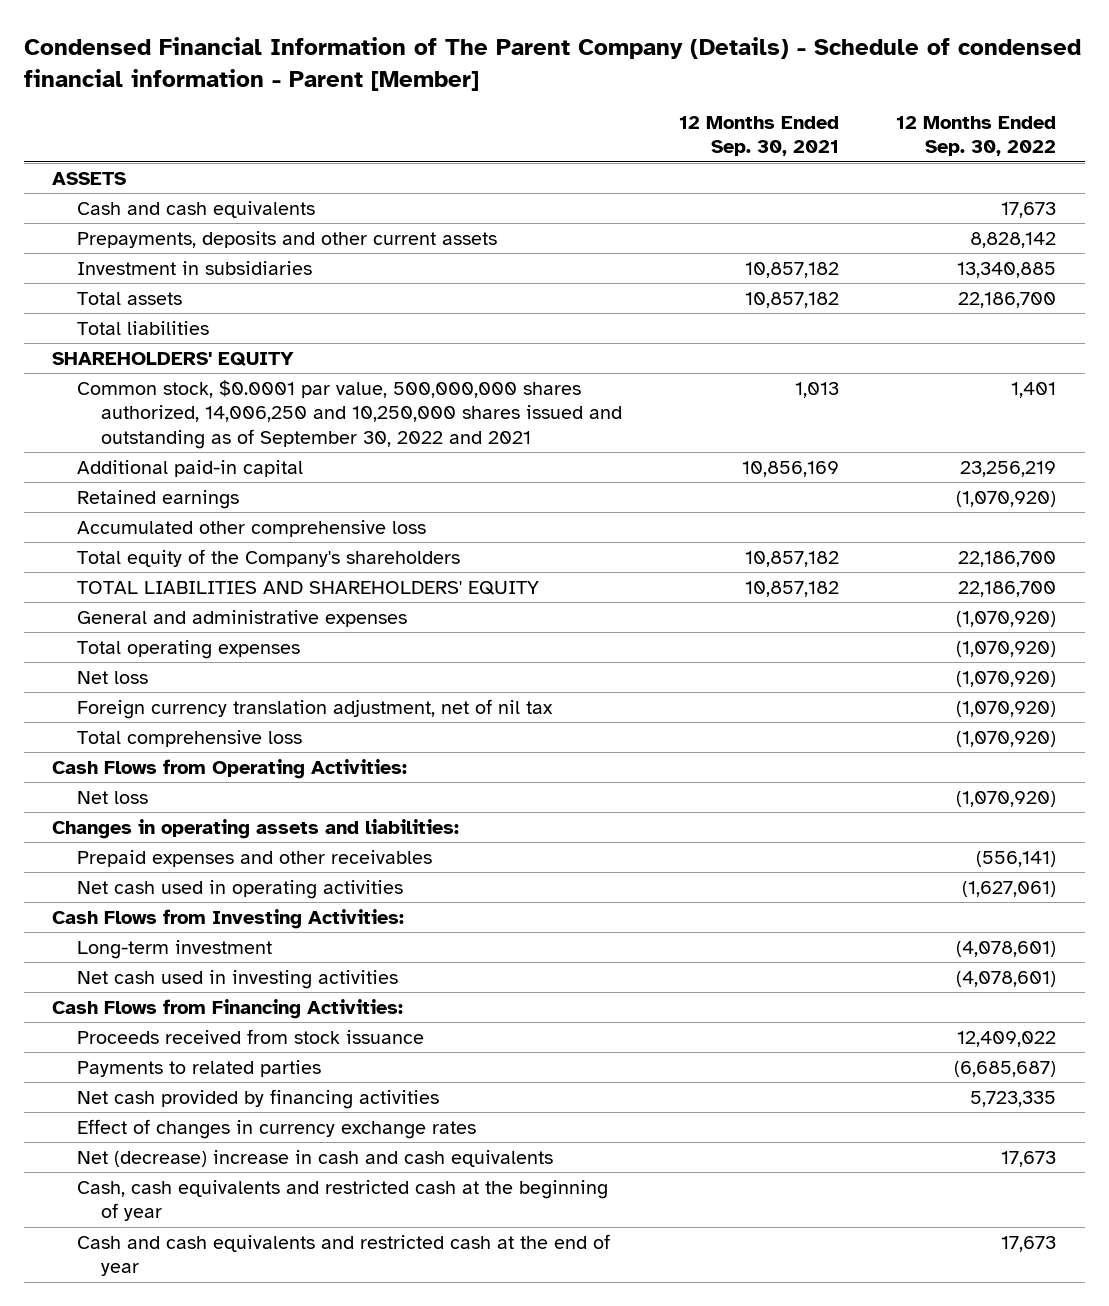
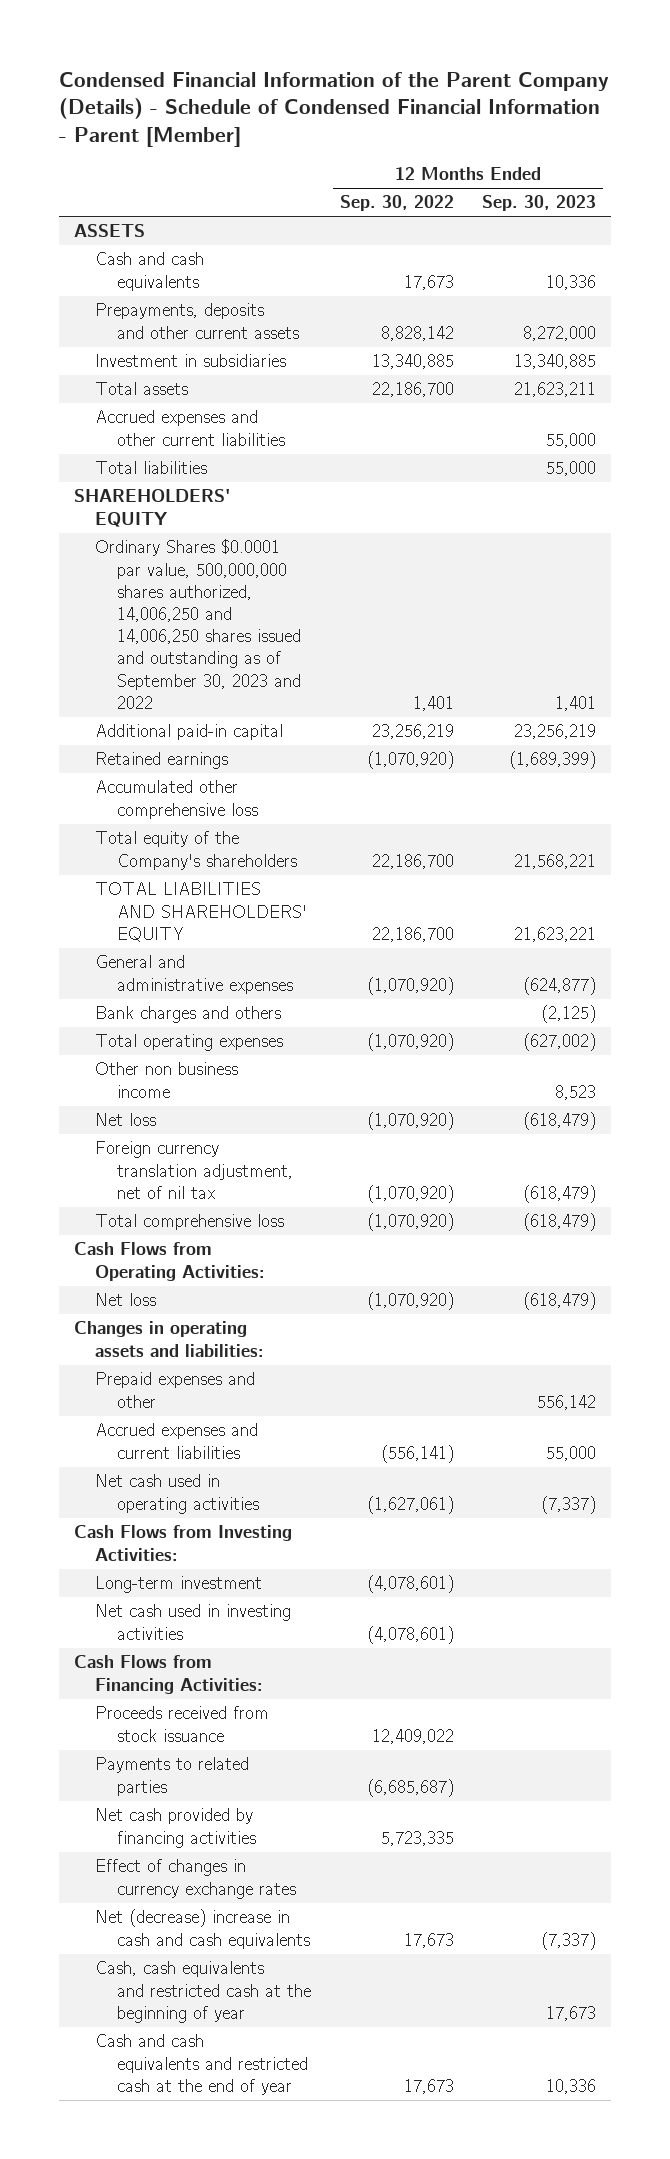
- Condensed Financial Information of The Parent Company (Details) - Schedule of condensed financial information - Parent [Member]
+ Condensed Financial Information of the Parent Company (Details) - Schedule of Condensed Financial Information - Parent [Member]
- | 12 Months Ended Sep. 30, 2021 | 12 Months Ended Sep. 30, 2022
+ | 12 Months Ended Sep. 30, 2022 | 12 Months Ended Sep. 30, 2023
+ Accrued expenses and other current liabilities | | 55,000
- Common stock, $0.0001 par value, 500,000,000 shares authorized, 14,006,250 and 10,250,000 shares issued and outstanding as of September 30, 2022 and 2021 | 1,013 | 1,401
+ Ordinary Shares $0.0001 par value, 500,000,000 shares authorized, 14,006,250 and 14,006,250 shares issued and outstanding as of September 30, 2023 and 2022 | 1,401 | 1,401
+ Bank charges and others | | (2,125)
+ Other non business income | | 8,523
- Prepaid expenses and other receivables | | (556,141)
+ Prepaid expenses and other | | 556,142
+ Accrued expenses and current liabilities | (556,141) | 55,000

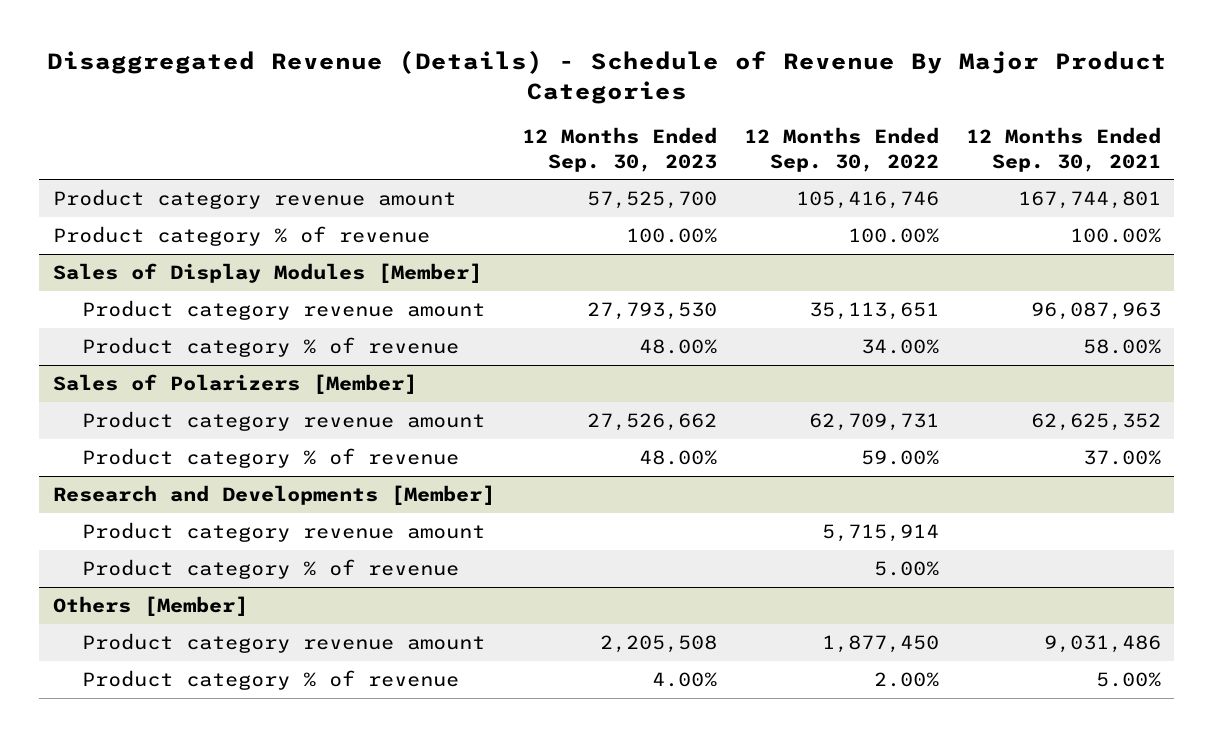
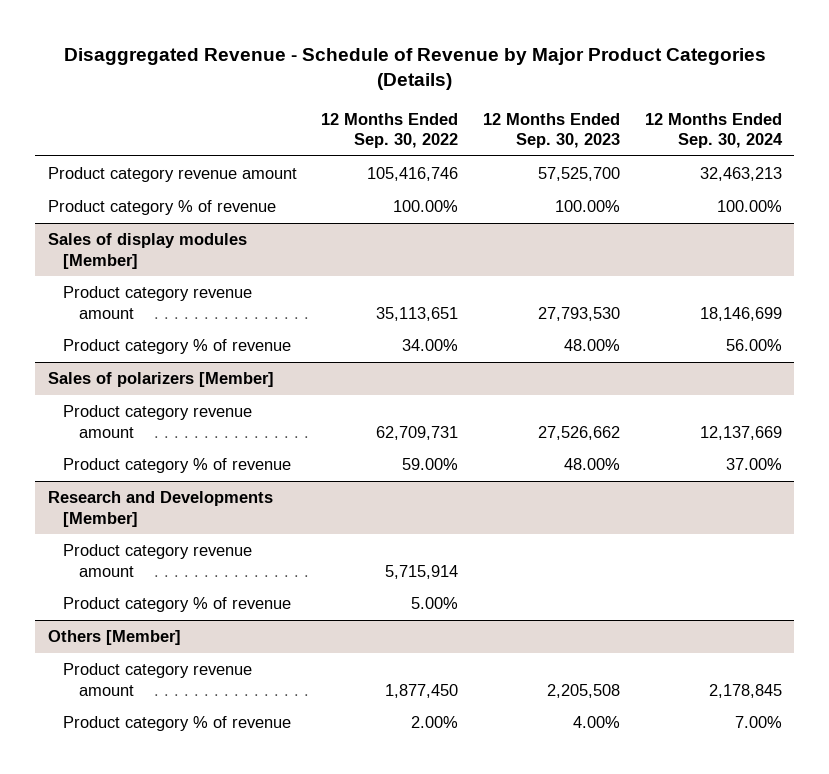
- Disaggregated Revenue (Details) - Schedule of Revenue By Major Product Categories
+ Disaggregated Revenue - Schedule of Revenue by Major Product Categories (Details)
- | 12 Months Ended Sep. 30, 2023 | 12 Months Ended Sep. 30, 2022 | 12 Months Ended Sep. 30, 2021
+ | 12 Months Ended Sep. 30, 2022 | 12 Months Ended Sep. 30, 2023 | 12 Months Ended Sep. 30, 2024
- Sales of Display Modules [Member]
+ Sales of display modules [Member]
- Sales of Polarizers [Member]
+ Sales of polarizers [Member]

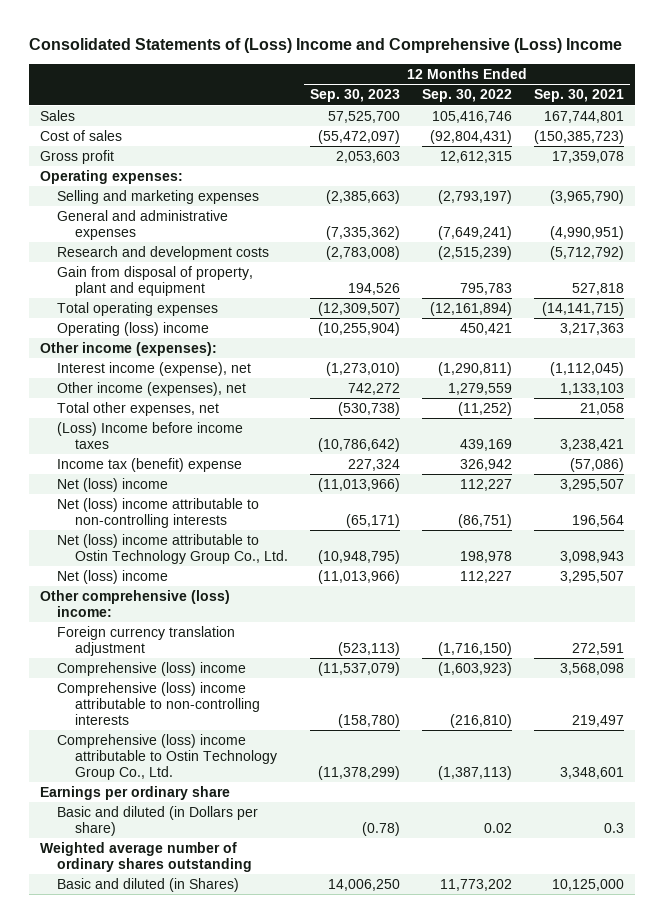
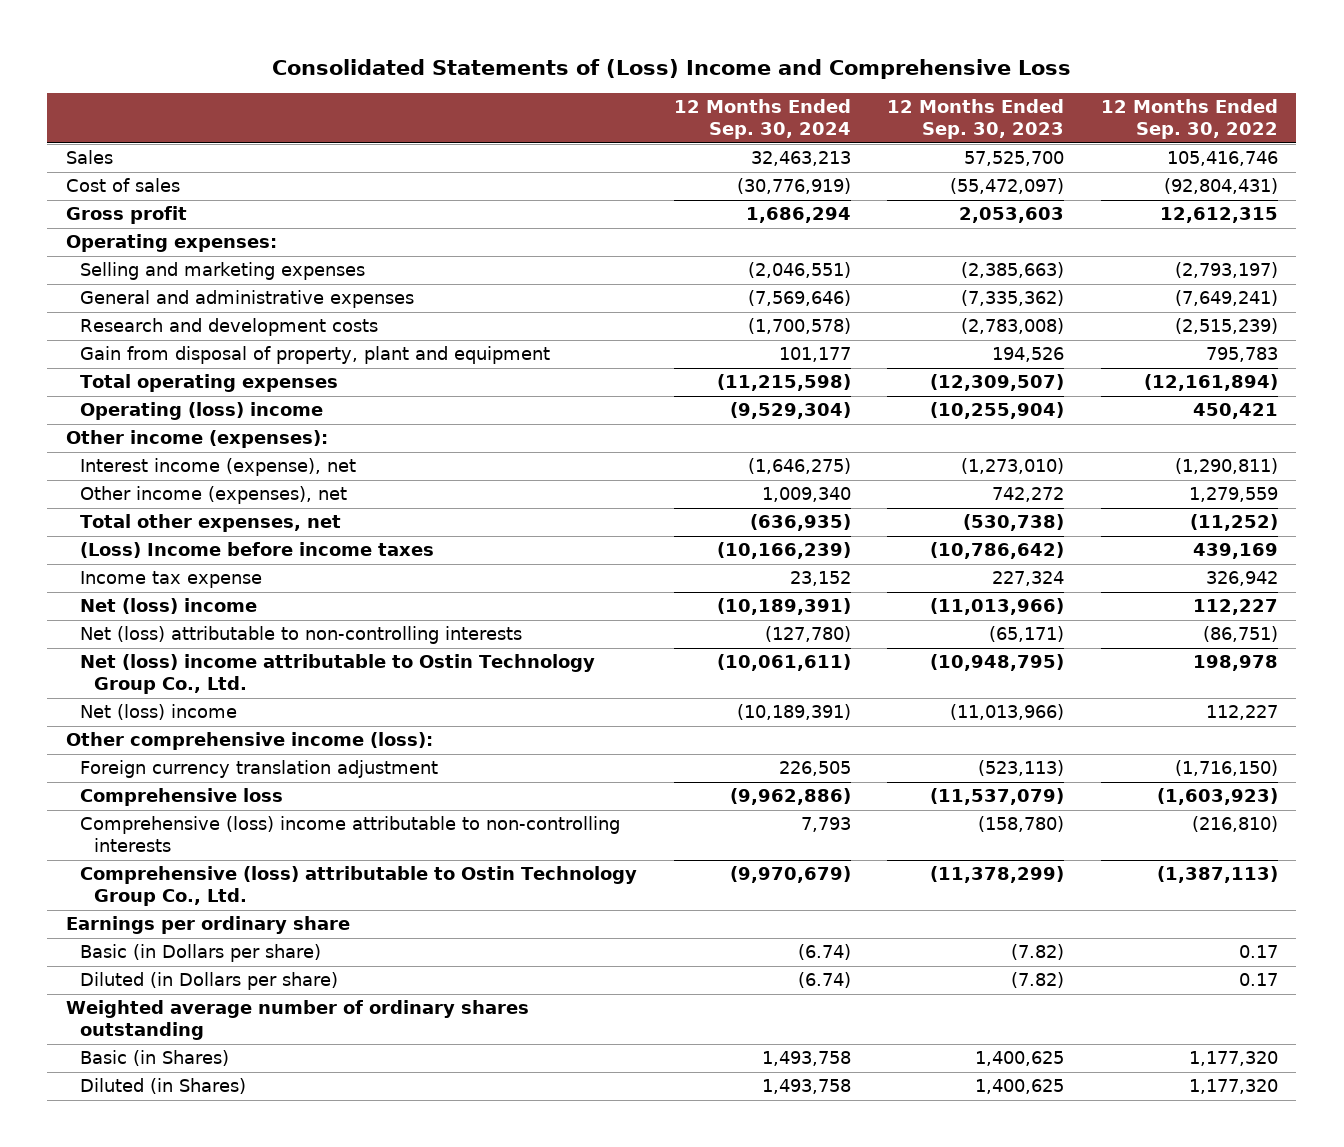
- Consolidated Statements of (Loss) Income and Comprehensive (Loss) Income
+ Consolidated Statements of (Loss) Income and Comprehensive Loss
- | 12 Months Ended Sep. 30, 2023 | 12 Months Ended Sep. 30, 2022 | 12 Months Ended Sep. 30, 2021
+ | 12 Months Ended Sep. 30, 2024 | 12 Months Ended Sep. 30, 2023 | 12 Months Ended Sep. 30, 2022
- Income tax (benefit) expense | 227,324 | 326,942 | (57,086)
+ Income tax expense | 23,152 | 227,324 | 326,942
- Net (loss) income attributable to non-controlling interests | (65,171) | (86,751) | 196,564
+ Net (loss) attributable to non-controlling interests | (127,780) | (65,171) | (86,751)
- Other comprehensive (loss) income:
+ Other comprehensive income (loss):
- Comprehensive (loss) income | (11,537,079) | (1,603,923) | 3,568,098
+ Comprehensive loss | (9,962,886) | (11,537,079) | (1,603,923)
- Comprehensive (loss) income attributable to Ostin Technology Group Co., Ltd. | (11,378,299) | (1,387,113) | 3,348,601
+ Comprehensive (loss) attributable to Ostin Technology Group Co., Ltd. | (9,970,679) | (11,378,299) | (1,387,113)
- Basic and diluted (in Dollars per share) | (0.78) | 0.02 | 0.3
+ Basic (in Dollars per share) | (6.74) | (7.82) | 0.17
+ Diluted (in Dollars per share) | (6.74) | (7.82) | 0.17
- Basic and diluted (in Shares) | 14,006,250 | 11,773,202 | 10,125,000
+ Basic (in Shares) | 1,493,758 | 1,400,625 | 1,177,320
+ Diluted (in Shares) | 1,493,758 | 1,400,625 | 1,177,320

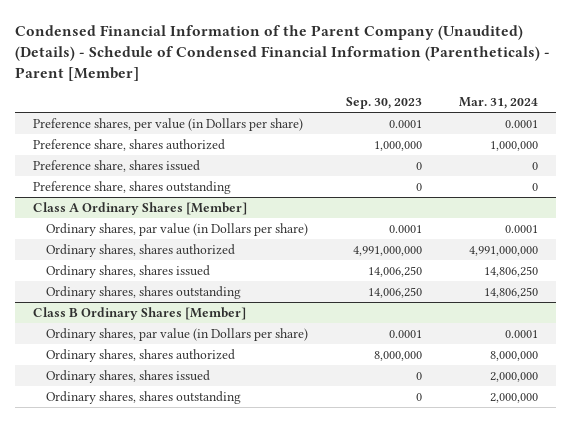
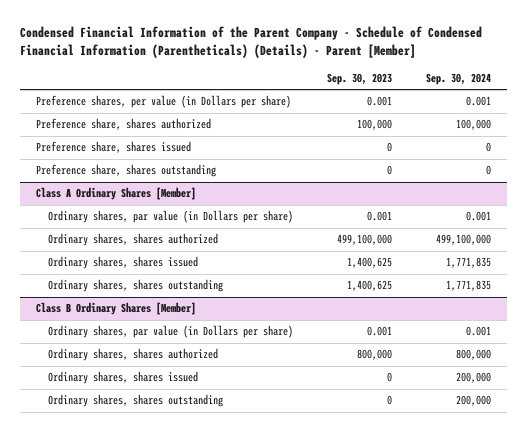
- Condensed Financial Information of the Parent Company (Unaudited) (Details) - Schedule of Condensed Financial Information (Parentheticals) - Parent [Member]
+ Condensed Financial Information of the Parent Company - Schedule of Condensed Financial Information (Parentheticals) (Details) - Parent [Member]
- | Sep. 30, 2023 | Mar. 31, 2024
+ | Sep. 30, 2023 | Sep. 30, 2024
- Preference shares, per value (in Dollars per share) | 0.0001 | 0.0001
- Preference share, shares authorized | 1,000,000 | 1,000,000
+ Preference shares, per value (in Dollars per share) | 0.001 | 0.001
+ Preference share, shares authorized | 100,000 | 100,000
@ Class A Ordinary Shares [Member]
- Ordinary shares, par value (in Dollars per share) | 0.0001 | 0.0001
- Ordinary shares, shares authorized | 4,991,000,000 | 4,991,000,000
- Ordinary shares, shares issued | 14,006,250 | 14,806,250
- Ordinary shares, shares outstanding | 14,006,250 | 14,806,250
+ Ordinary shares, par value (in Dollars per share) | 0.001 | 0.001
+ Ordinary shares, shares authorized | 499,100,000 | 499,100,000
+ Ordinary shares, shares issued | 1,400,625 | 1,771,835
+ Ordinary shares, shares outstanding | 1,400,625 | 1,771,835
@ Class B Ordinary Shares [Member]
- Ordinary shares, par value (in Dollars per share) | 0.0001 | 0.0001
- Ordinary shares, shares authorized | 8,000,000 | 8,000,000
+ Ordinary shares, par value (in Dollars per share) | 0.001 | 0.001
+ Ordinary shares, shares authorized | 800,000 | 800,000

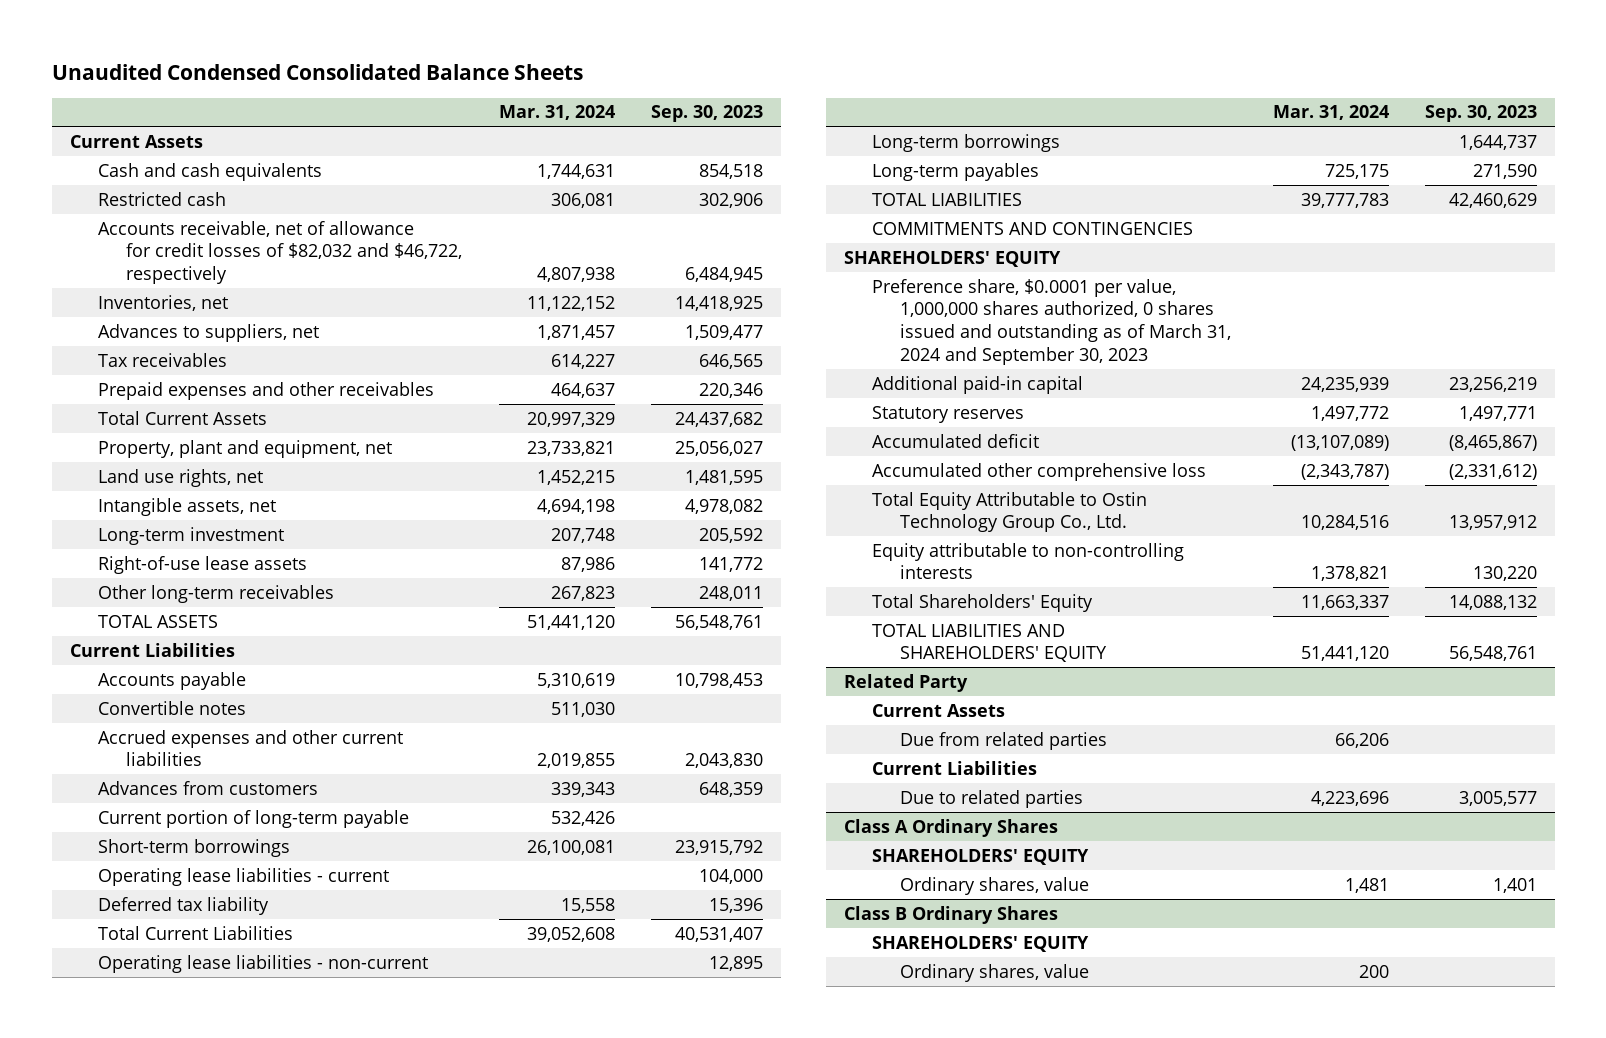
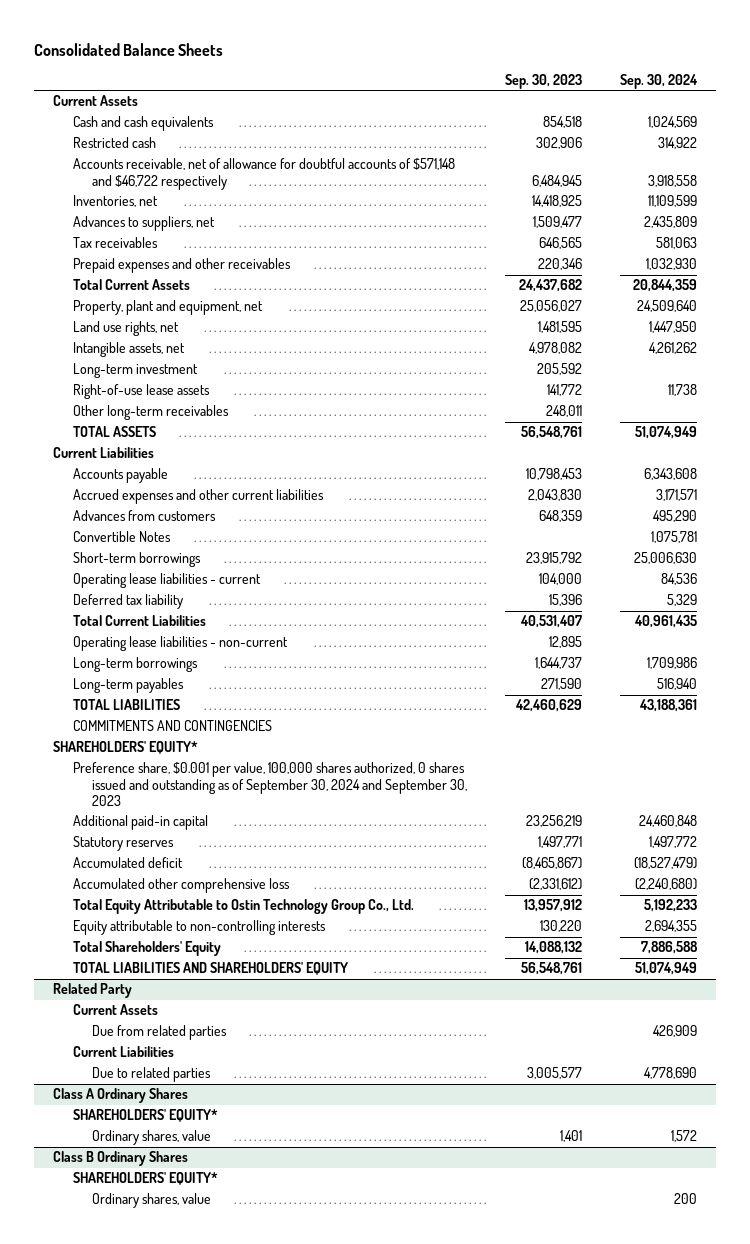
- Unaudited Condensed Consolidated Balance Sheets
+ Consolidated Balance Sheets
- | Mar. 31, 2024 | Sep. 30, 2023
+ | Sep. 30, 2023 | Sep. 30, 2024
- Accounts receivable, net of allowance for credit losses of $82,032 and $46,722, respectively | 4,807,938 | 6,484,945
+ Accounts receivable, net of allowance for doubtful accounts of $571,148 and $46,722 respectively | 6,484,945 | 3,918,558
- Convertible notes | 511,030 |
- Current portion of long-term payable | 532,426 |
+ Convertible Notes | | 1,075,781
- SHAREHOLDERS' EQUITY
- Preference share, $0.0001 per value, 1,000,000 shares authorized, 0 shares issued and outstanding as of March 31, 2024 and September 30, 2023
+ SHAREHOLDERS' EQUITY*
+ Preference share, $0.001 per value, 100,000 shares authorized, 0 shares issued and outstanding as of September 30, 2024 and September 30, 2023
@ Class A Ordinary Shares
- SHAREHOLDERS' EQUITY
+ SHAREHOLDERS' EQUITY*
@ Class B Ordinary Shares
- SHAREHOLDERS' EQUITY
+ SHAREHOLDERS' EQUITY*

